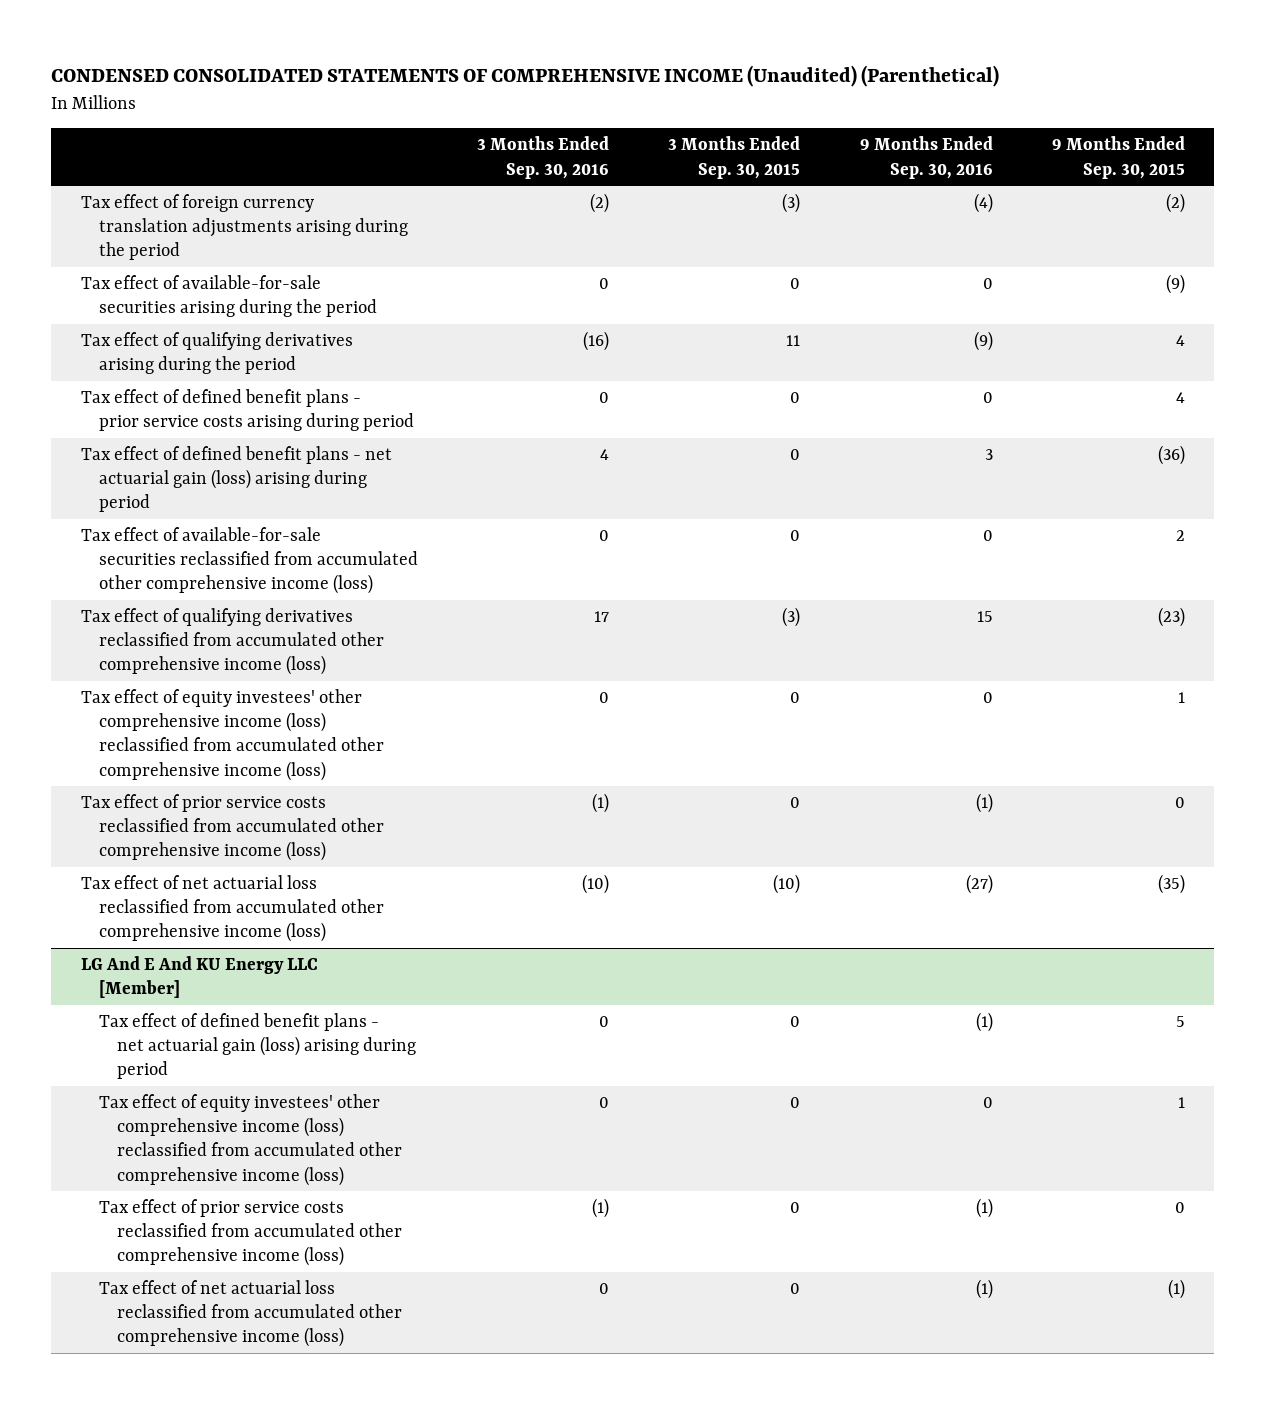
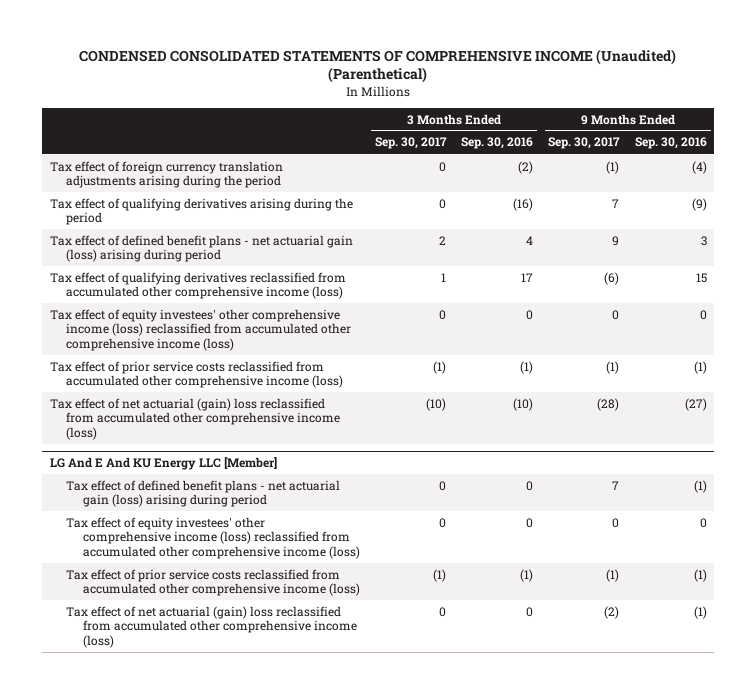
- | 3 Months Ended Sep. 30, 2016 | 3 Months Ended Sep. 30, 2015 | 9 Months Ended Sep. 30, 2016 | 9 Months Ended Sep. 30, 2015
+ | 3 Months Ended Sep. 30, 2017 | 3 Months Ended Sep. 30, 2016 | 9 Months Ended Sep. 30, 2017 | 9 Months Ended Sep. 30, 2016
- Tax effect of available-for-sale securities arising during the period | 0 | 0 | 0 | (9)
- Tax effect of defined benefit plans - prior service costs arising during period | 0 | 0 | 0 | 4
- Tax effect of available-for-sale securities reclassified from accumulated other comprehensive income (loss) | 0 | 0 | 0 | 2
- Tax effect of net actuarial loss reclassified from accumulated other comprehensive income (loss) | (10) | (10) | (27) | (35)
+ Tax effect of net actuarial (gain) loss reclassified from accumulated other comprehensive income (loss) | (10) | (10) | (28) | (27)
@ LG And E And KU Energy LLC [Member]
- Tax effect of net actuarial loss reclassified from accumulated other comprehensive income (loss) | 0 | 0 | (1) | (1)
+ Tax effect of net actuarial (gain) loss reclassified from accumulated other comprehensive income (loss) | 0 | 0 | (2) | (1)

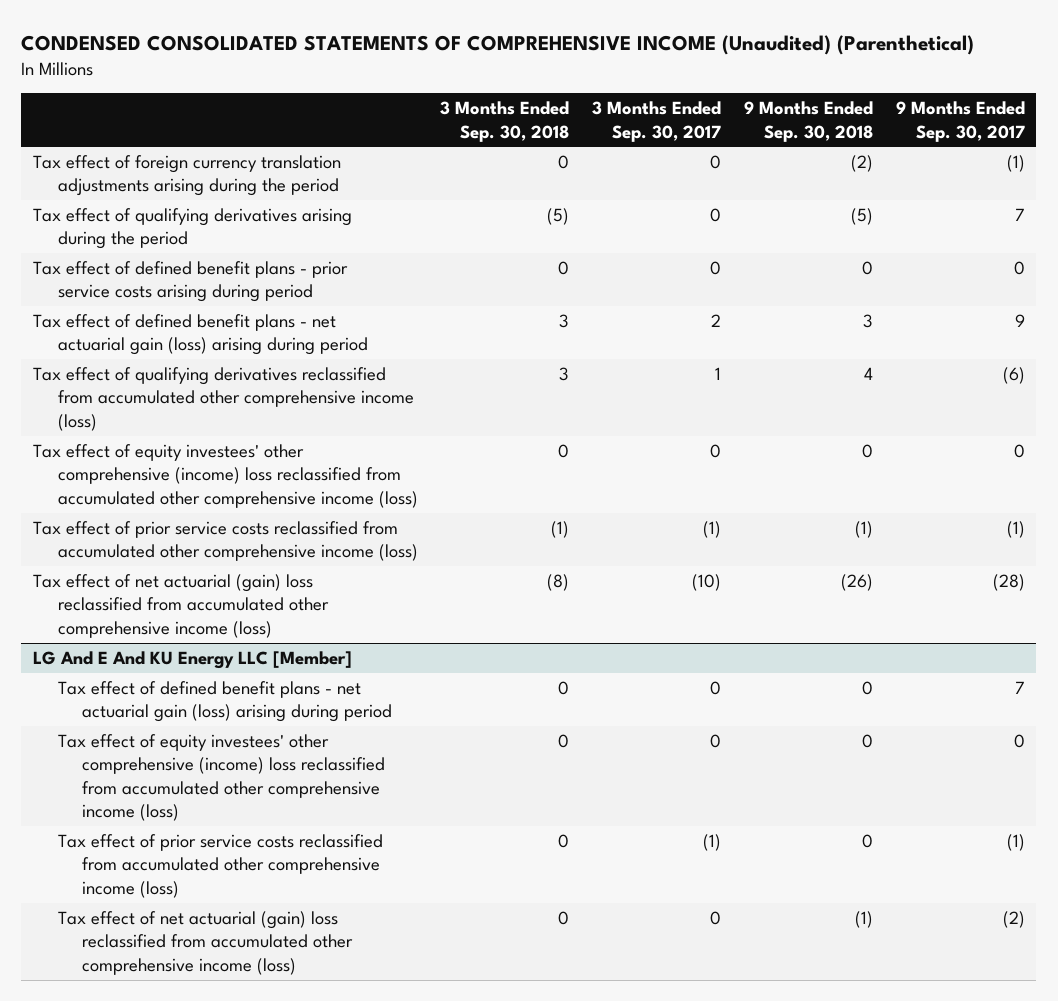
- | 3 Months Ended Sep. 30, 2017 | 3 Months Ended Sep. 30, 2016 | 9 Months Ended Sep. 30, 2017 | 9 Months Ended Sep. 30, 2016
+ | 3 Months Ended Sep. 30, 2018 | 3 Months Ended Sep. 30, 2017 | 9 Months Ended Sep. 30, 2018 | 9 Months Ended Sep. 30, 2017
+ Tax effect of defined benefit plans - prior service costs arising during period | 0 | 0 | 0 | 0
- Tax effect of equity investees' other comprehensive income (loss) reclassified from accumulated other comprehensive income (loss) | 0 | 0 | 0 | 0
+ Tax effect of equity investees' other comprehensive (income) loss reclassified from accumulated other comprehensive income (loss) | 0 | 0 | 0 | 0
@ LG And E And KU Energy LLC [Member]
- Tax effect of equity investees' other comprehensive income (loss) reclassified from accumulated other comprehensive income (loss) | 0 | 0 | 0 | 0
+ Tax effect of equity investees' other comprehensive (income) loss reclassified from accumulated other comprehensive income (loss) | 0 | 0 | 0 | 0

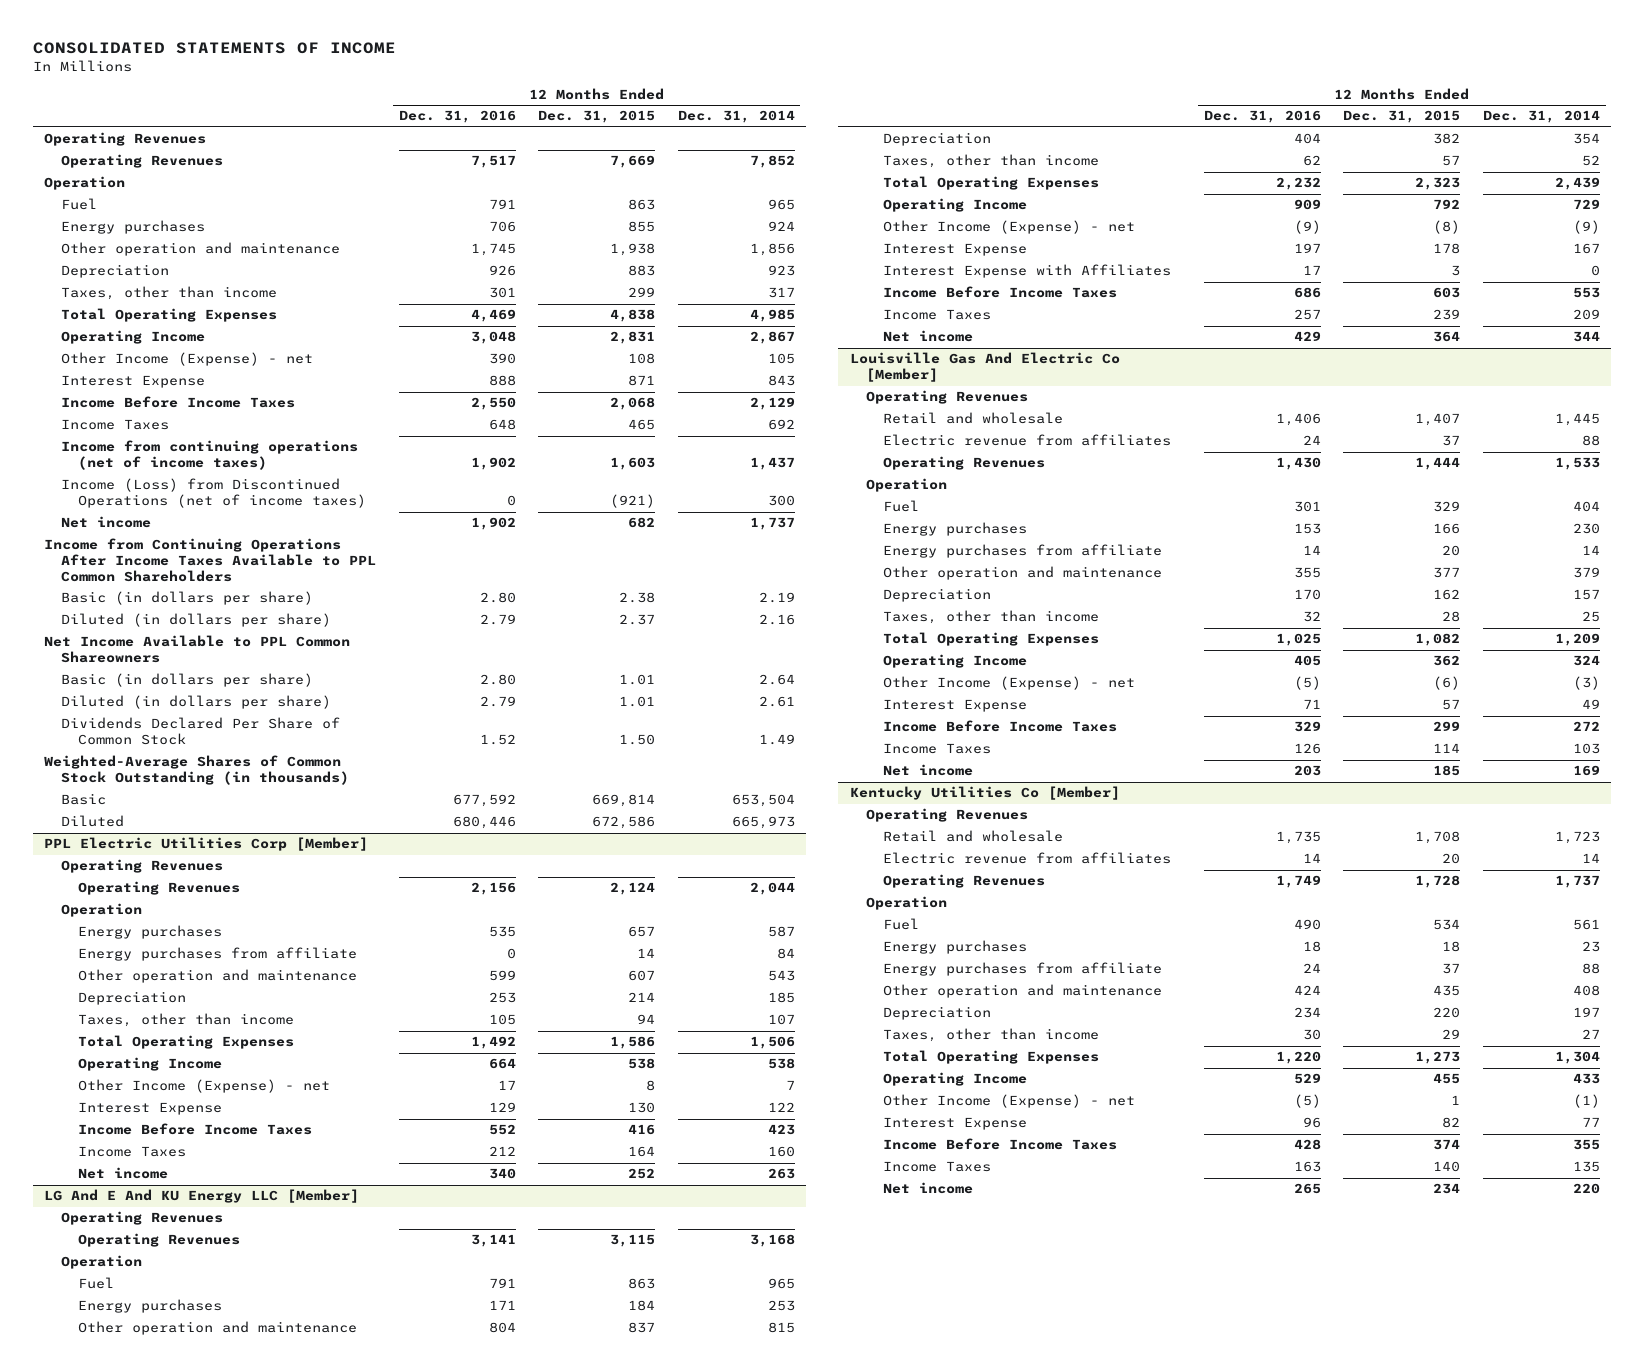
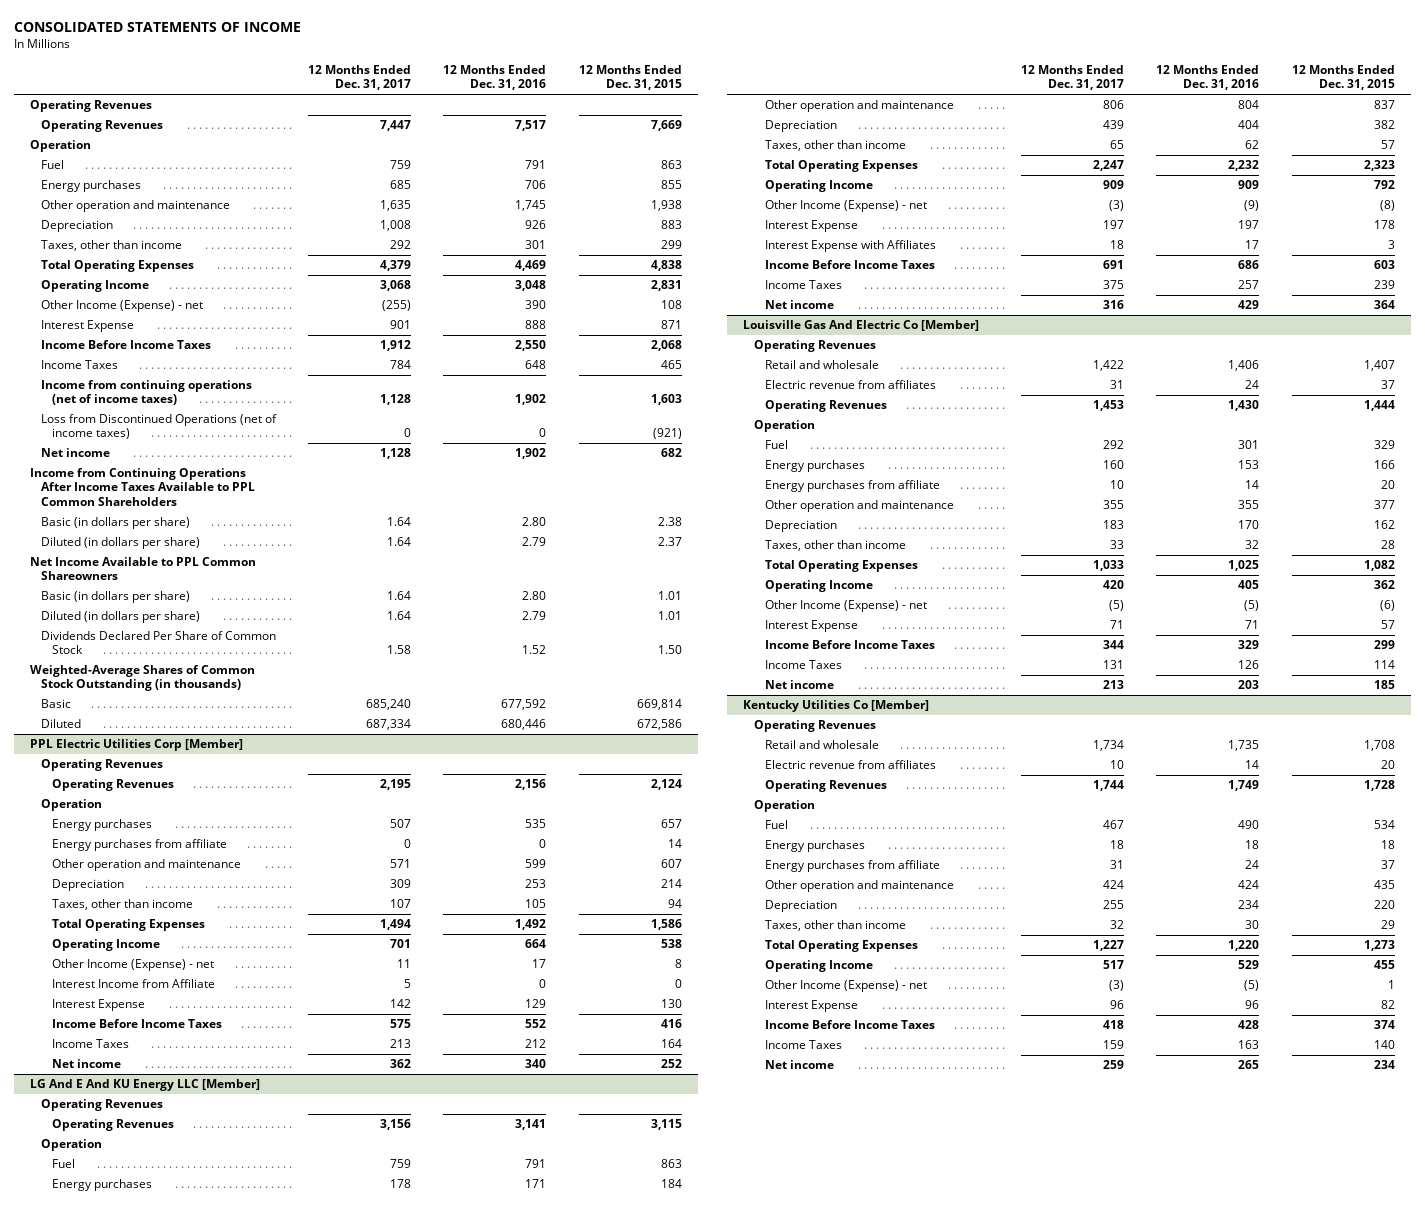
- | 12 Months Ended Dec. 31, 2016 | 12 Months Ended Dec. 31, 2015 | 12 Months Ended Dec. 31, 2014
+ | 12 Months Ended Dec. 31, 2017 | 12 Months Ended Dec. 31, 2016 | 12 Months Ended Dec. 31, 2015
- Income (Loss) from Discontinued Operations (net of income taxes) | 0 | (921) | 300
+ Loss from Discontinued Operations (net of income taxes) | 0 | 0 | (921)
@ PPL Electric Utilities Corp [Member]
+ Interest Income from Affiliate | 5 | 0 | 0

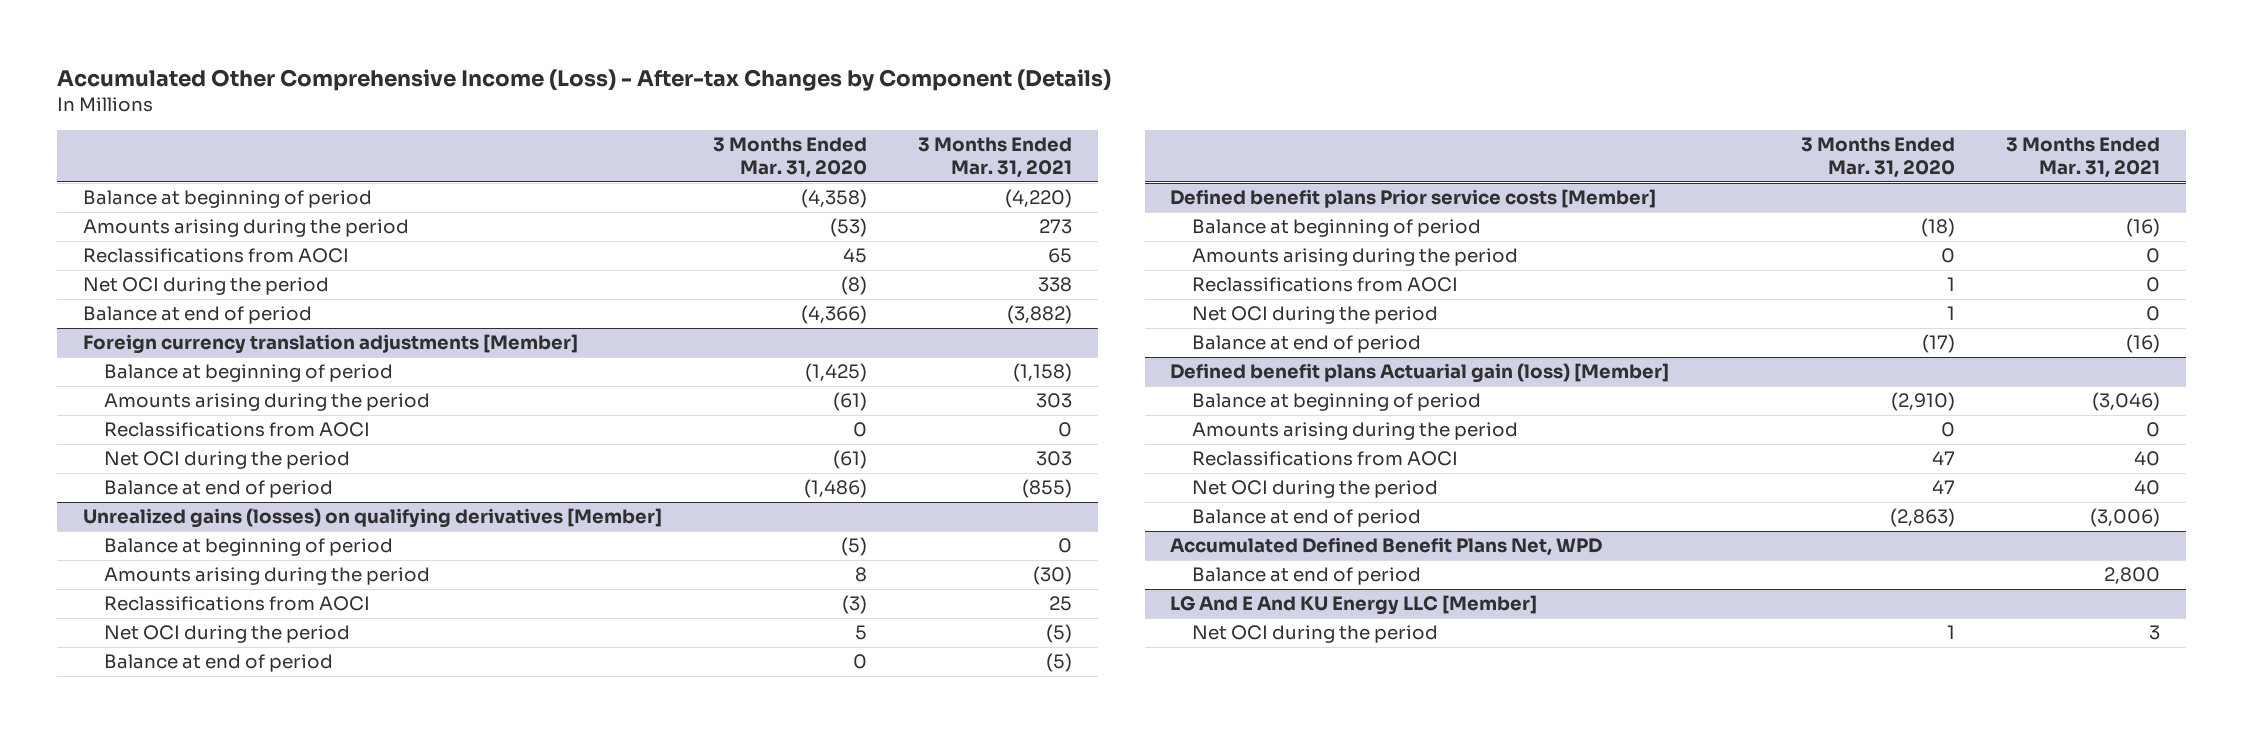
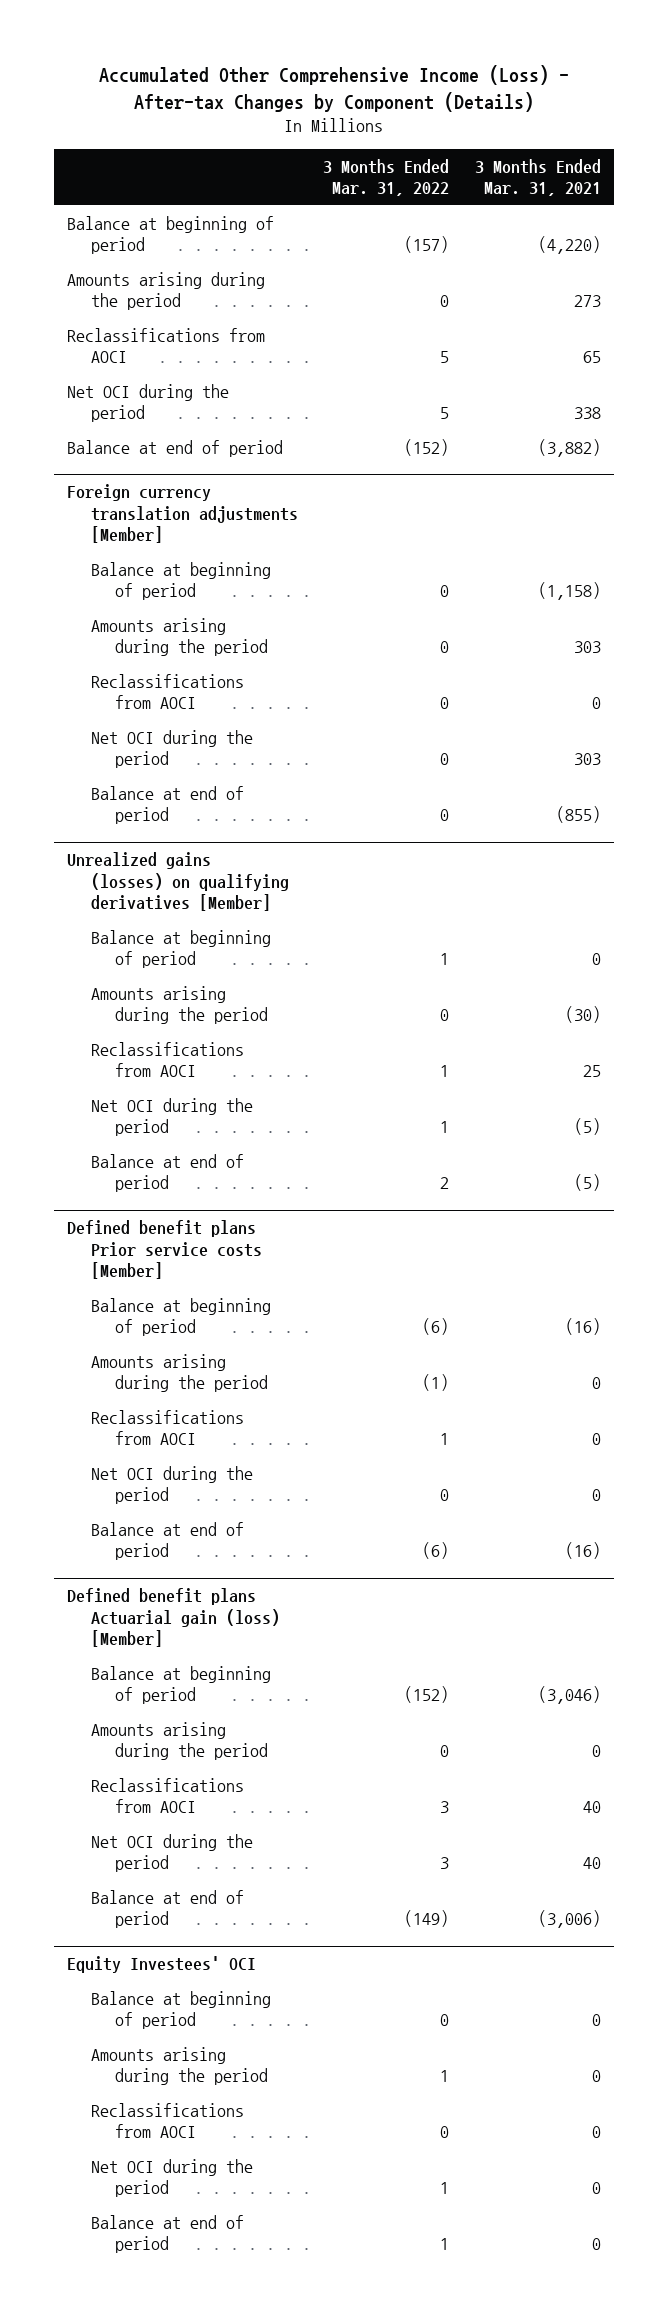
- | 3 Months Ended Mar. 31, 2020 | 3 Months Ended Mar. 31, 2021
+ | 3 Months Ended Mar. 31, 2022 | 3 Months Ended Mar. 31, 2021
- Accumulated Defined Benefit Plans Net, WPD
- Balance at end of period | | 2,800
- LG And E And KU Energy LLC [Member]
- Net OCI during the period | 1 | 3
+ Equity Investees' OCI
+ Balance at beginning of period | 0 | 0
+ Amounts arising during the period | 1 | 0
+ Reclassifications from AOCI | 0 | 0
+ Net OCI during the period | 1 | 0
+ Balance at end of period | 1 | 0

